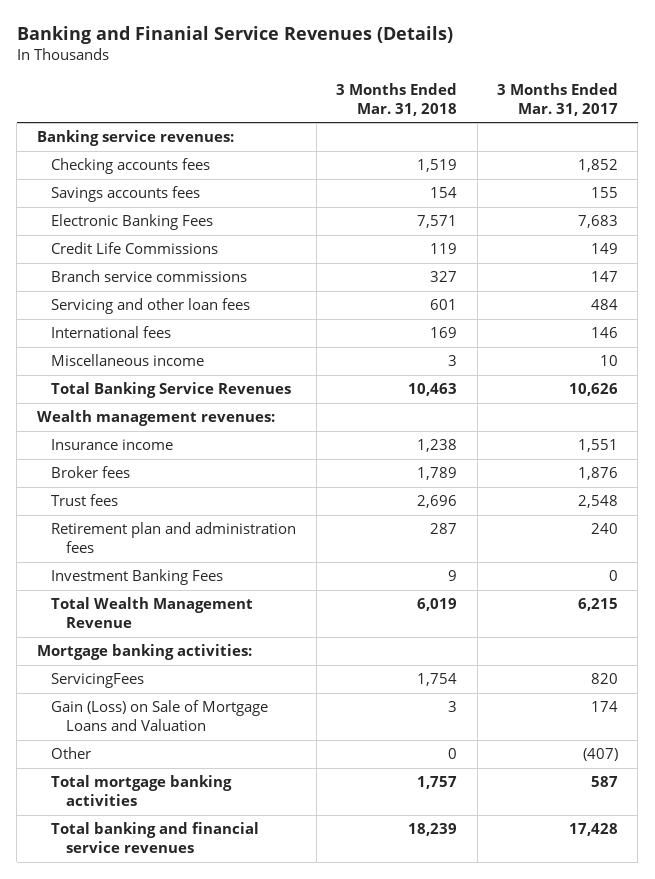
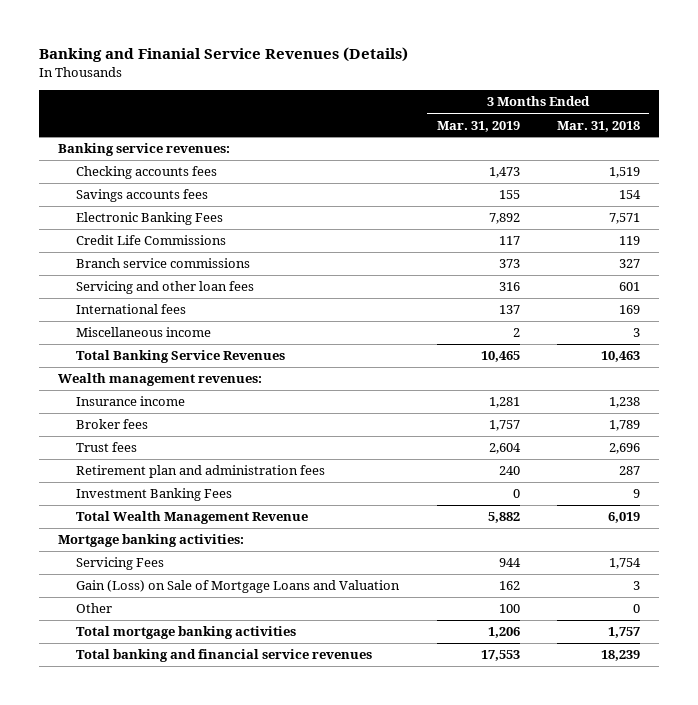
- | 3 Months Ended Mar. 31, 2018 | 3 Months Ended Mar. 31, 2017
+ | 3 Months Ended Mar. 31, 2019 | 3 Months Ended Mar. 31, 2018
- ServicingFees | 1,754 | 820
+ Servicing Fees | 944 | 1,754

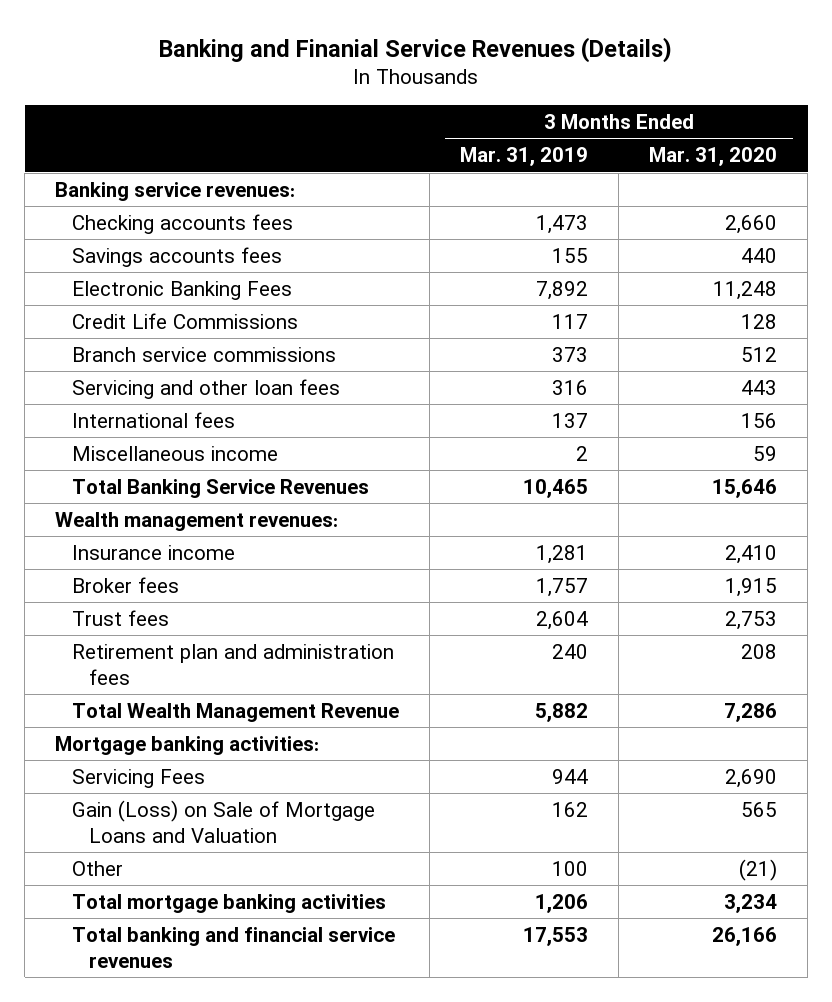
- | 3 Months Ended Mar. 31, 2019 | 3 Months Ended Mar. 31, 2018
+ | 3 Months Ended Mar. 31, 2019 | 3 Months Ended Mar. 31, 2020
- Investment Banking Fees | 0 | 9

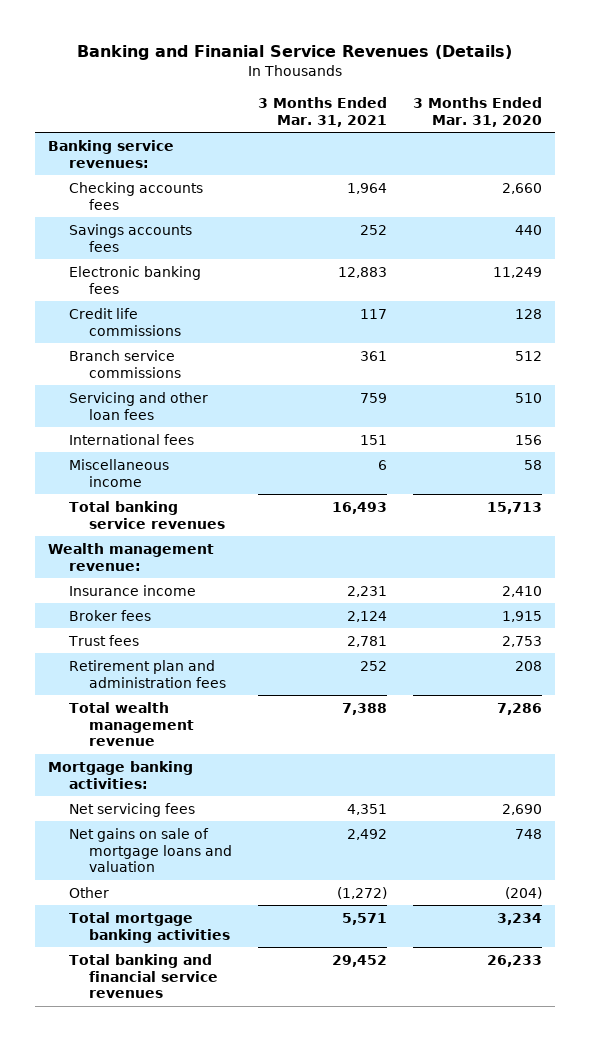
- | 3 Months Ended Mar. 31, 2019 | 3 Months Ended Mar. 31, 2020
+ | 3 Months Ended Mar. 31, 2021 | 3 Months Ended Mar. 31, 2020
- Electronic Banking Fees | 7,892 | 11,248
- Credit Life Commissions | 117 | 128
+ Electronic banking fees | 12,883 | 11,249
+ Credit life commissions | 117 | 128
- Servicing and other loan fees | 316 | 443
+ Servicing and other loan fees | 759 | 510
- Miscellaneous income | 2 | 59
- Total Banking Service Revenues | 10,465 | 15,646
- Wealth management revenues:
+ Miscellaneous income | 6 | 58
+ Total banking service revenues | 16,493 | 15,713
+ Wealth management revenue:
- Total Wealth Management Revenue | 5,882 | 7,286
+ Total wealth management revenue | 7,388 | 7,286
- Servicing Fees | 944 | 2,690
- Gain (Loss) on Sale of Mortgage Loans and Valuation | 162 | 565
- Other | 100 | (21)
+ Net servicing fees | 4,351 | 2,690
+ Net gains on sale of mortgage loans and valuation | 2,492 | 748
+ Other | (1,272) | (204)
- Total banking and financial service revenues | 17,553 | 26,166
+ Total banking and financial service revenues | 29,452 | 26,233

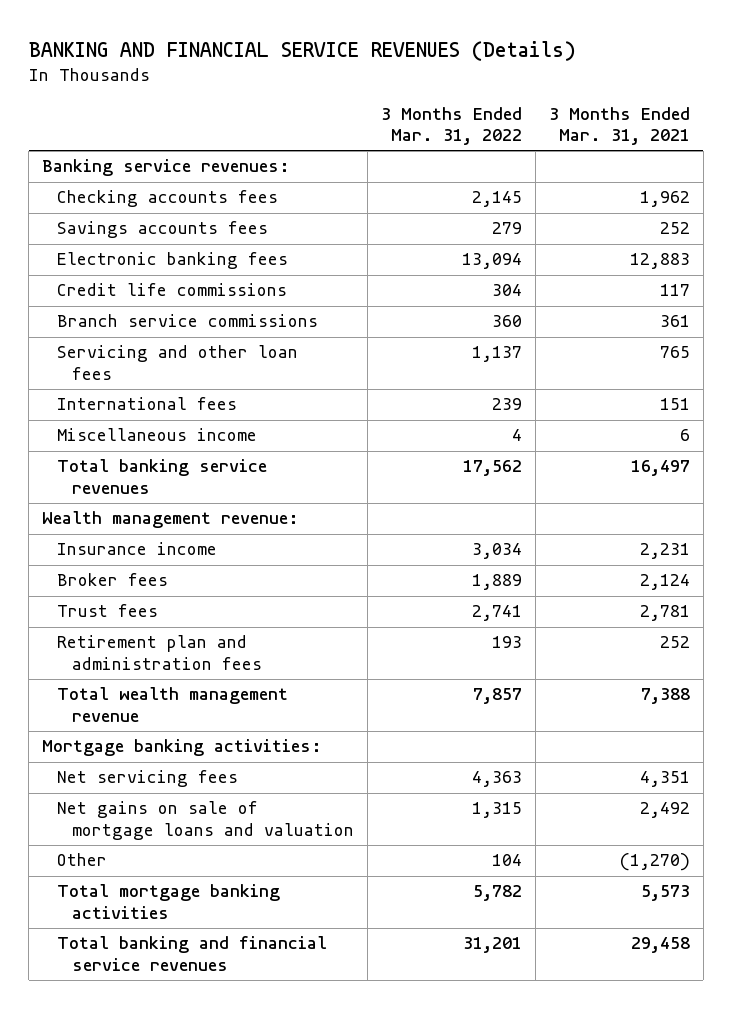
- Banking and Finanial Service Revenues (Details)
+ BANKING AND FINANCIAL SERVICE REVENUES (Details)
- | 3 Months Ended Mar. 31, 2021 | 3 Months Ended Mar. 31, 2020
+ | 3 Months Ended Mar. 31, 2022 | 3 Months Ended Mar. 31, 2021
- Checking accounts fees | 1,964 | 2,660
+ Checking accounts fees | 2,145 | 1,962
- Servicing and other loan fees | 759 | 510
+ Servicing and other loan fees | 1,137 | 765
- Total banking service revenues | 16,493 | 15,713
+ Total banking service revenues | 17,562 | 16,497
- Other | (1,272) | (204)
- Total mortgage banking activities | 5,571 | 3,234
- Total banking and financial service revenues | 29,452 | 26,233
+ Other | 104 | (1,270)
+ Total mortgage banking activities | 5,782 | 5,573
+ Total banking and financial service revenues | 31,201 | 29,458

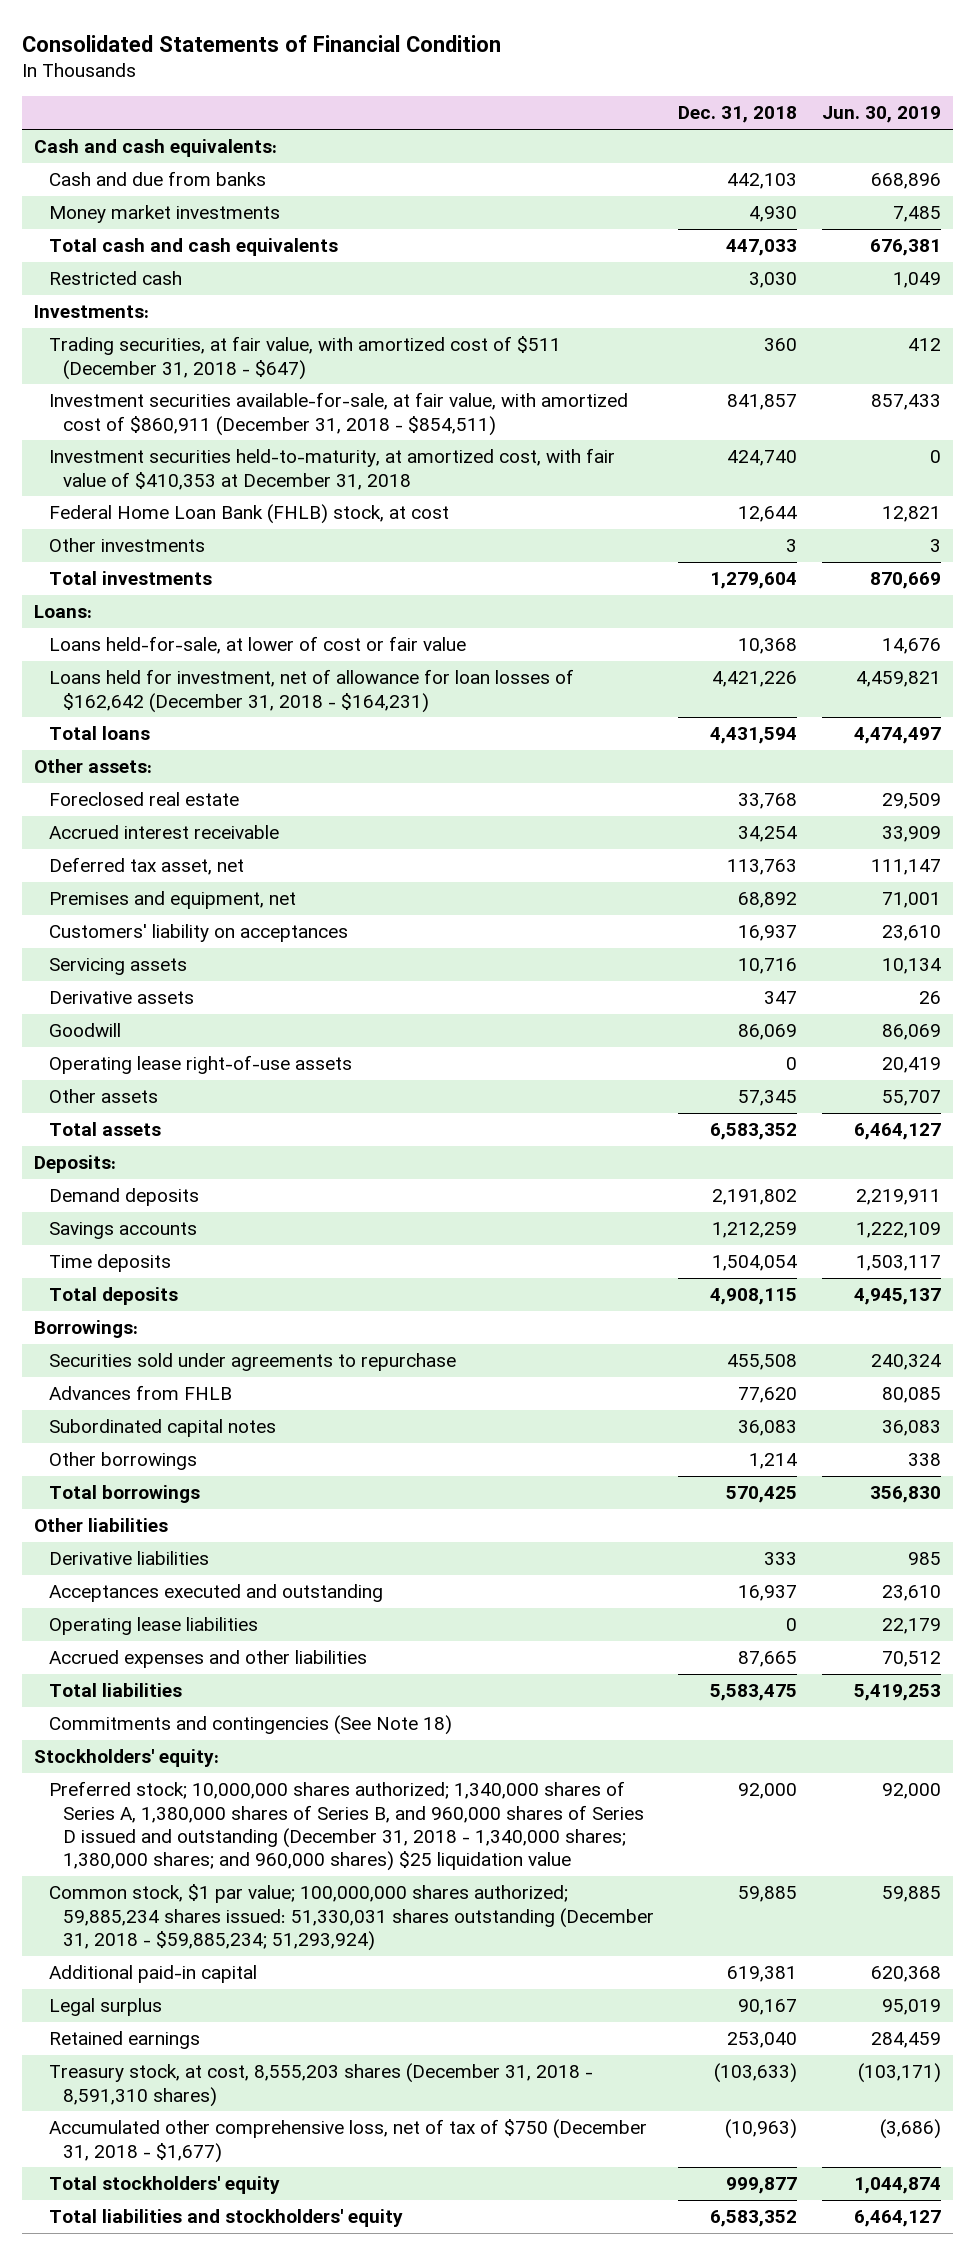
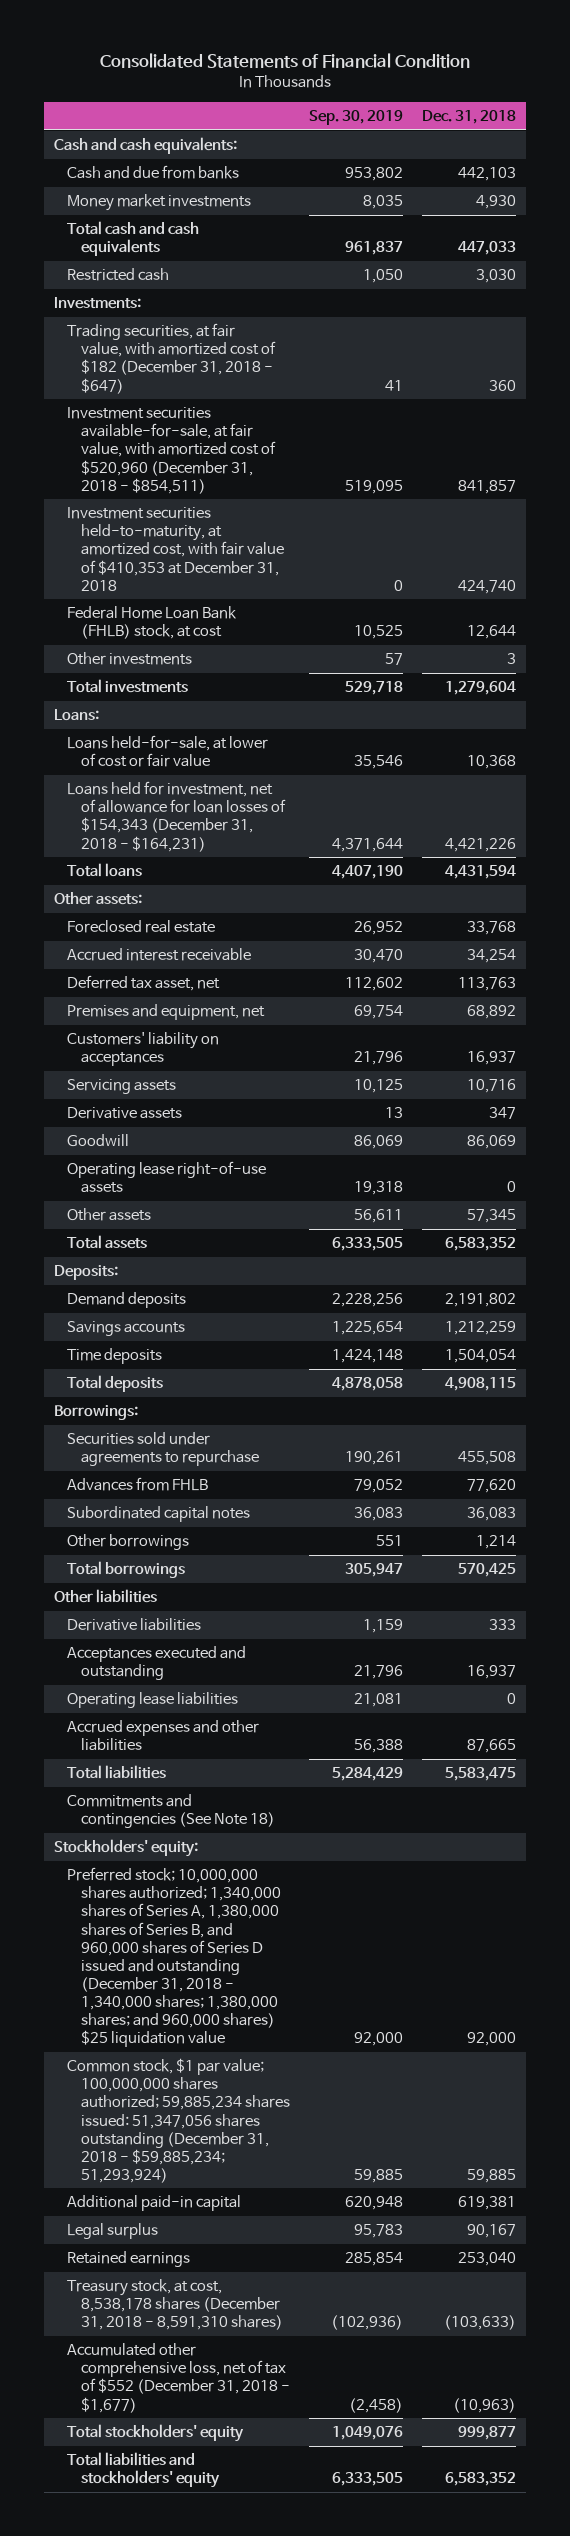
- | Dec. 31, 2018 | Jun. 30, 2019
+ | Sep. 30, 2019 | Dec. 31, 2018
- Trading securities, at fair value, with amortized cost of $511 (December 31, 2018 - $647) | 360 | 412
- Investment securities available-for-sale, at fair value, with amortized cost of $860,911 (December 31, 2018 - $854,511) | 841,857 | 857,433
+ Trading securities, at fair value, with amortized cost of $182 (December 31, 2018 - $647) | 41 | 360
+ Investment securities available-for-sale, at fair value, with amortized cost of $520,960 (December 31, 2018 - $854,511) | 519,095 | 841,857
- Loans held for investment, net of allowance for loan losses of $162,642 (December 31, 2018 - $164,231) | 4,421,226 | 4,459,821
+ Loans held for investment, net of allowance for loan losses of $154,343 (December 31, 2018 - $164,231) | 4,371,644 | 4,421,226
- Common stock, $1 par value; 100,000,000 shares authorized; 59,885,234 shares issued: 51,330,031 shares outstanding (December 31, 2018 - $59,885,234; 51,293,924) | 59,885 | 59,885
+ Common stock, $1 par value; 100,000,000 shares authorized; 59,885,234 shares issued: 51,347,056 shares outstanding (December 31, 2018 - $59,885,234; 51,293,924) | 59,885 | 59,885
- Treasury stock, at cost, 8,555,203 shares (December 31, 2018 - 8,591,310 shares) | (103,633) | (103,171)
- Accumulated other comprehensive loss, net of tax of $750 (December 31, 2018 - $1,677) | (10,963) | (3,686)
+ Treasury stock, at cost, 8,538,178 shares (December 31, 2018 - 8,591,310 shares) | (102,936) | (103,633)
+ Accumulated other comprehensive loss, net of tax of $552 (December 31, 2018 - $1,677) | (2,458) | (10,963)

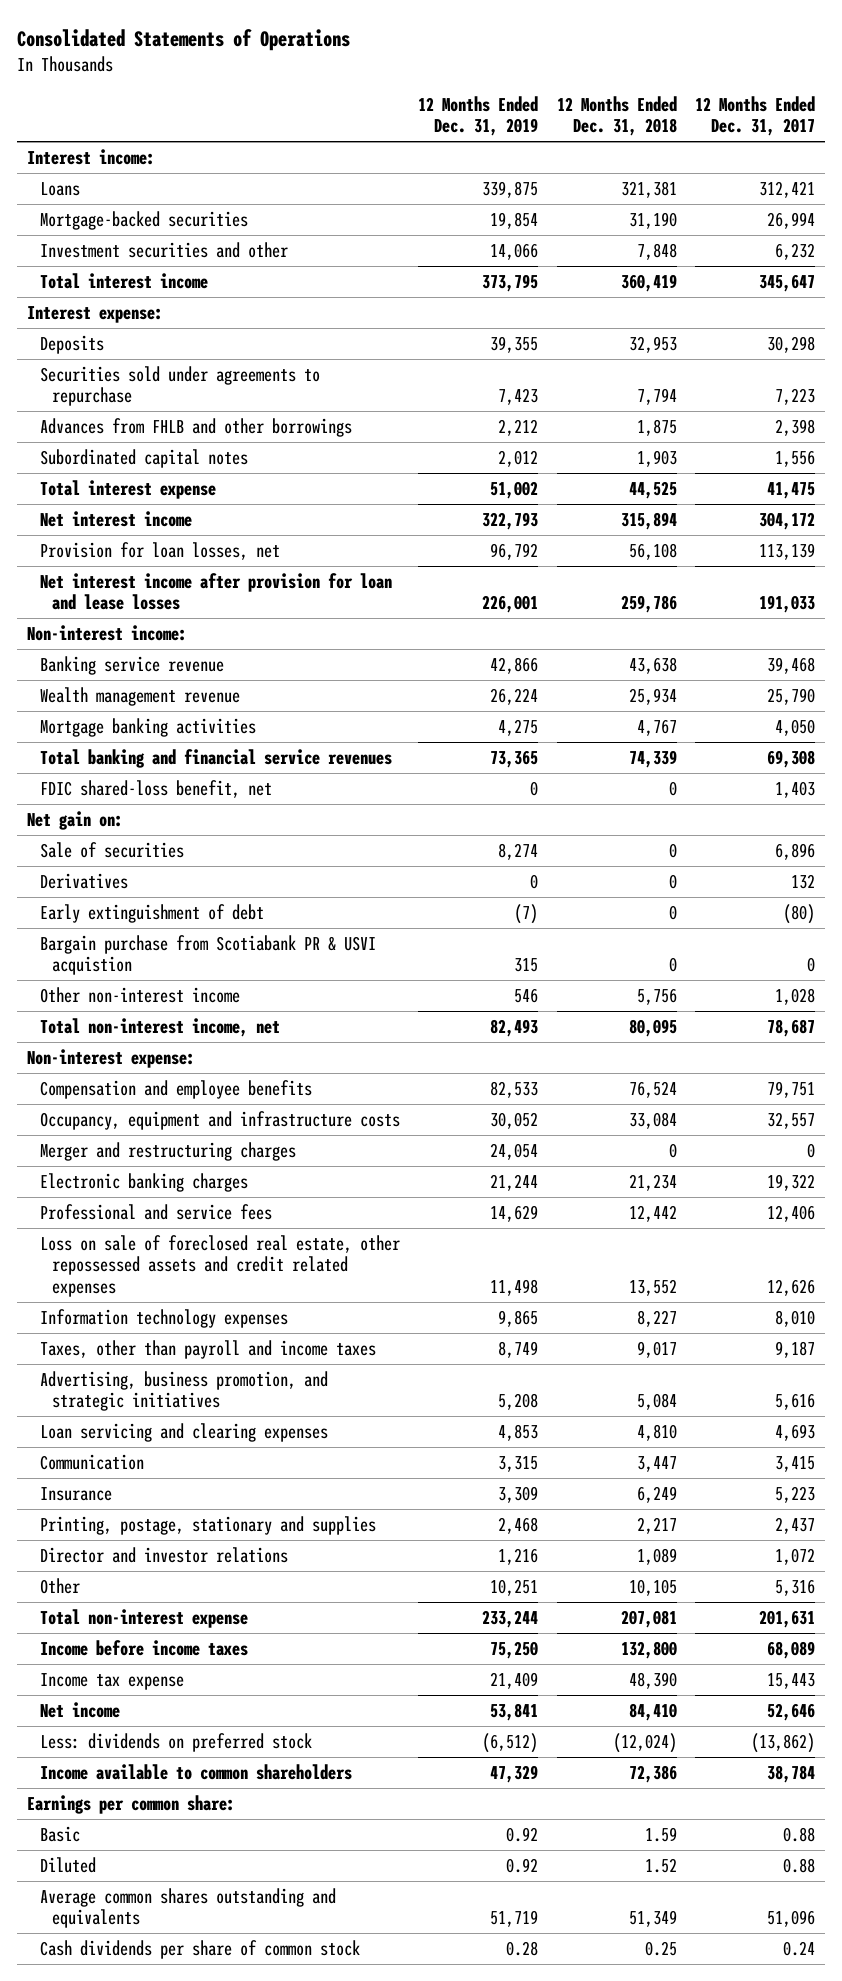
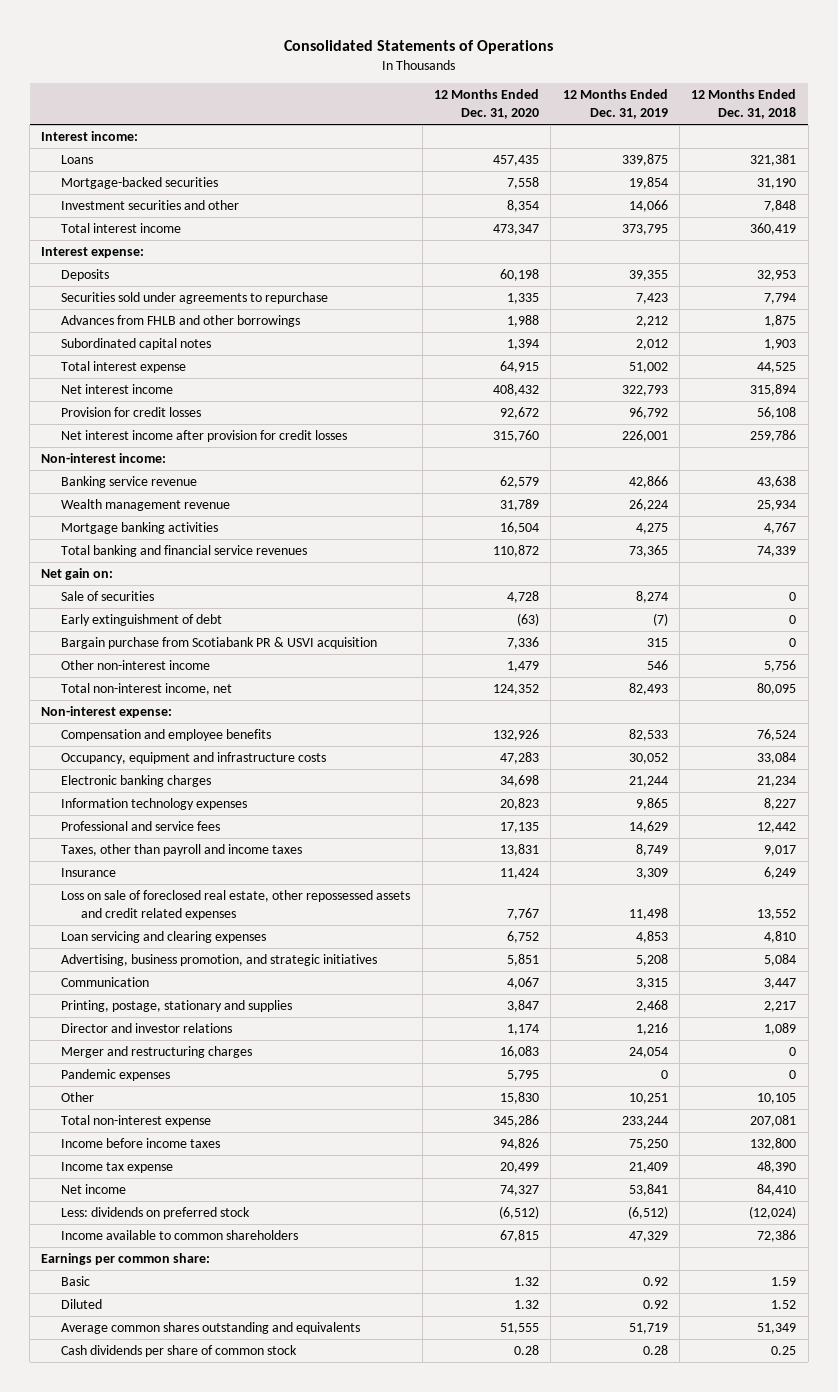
- | 12 Months Ended Dec. 31, 2019 | 12 Months Ended Dec. 31, 2018 | 12 Months Ended Dec. 31, 2017
+ | 12 Months Ended Dec. 31, 2020 | 12 Months Ended Dec. 31, 2019 | 12 Months Ended Dec. 31, 2018
- Provision for loan losses, net | 96,792 | 56,108 | 113,139
- Net interest income after provision for loan and lease losses | 226,001 | 259,786 | 191,033
+ Provision for credit losses | 92,672 | 96,792 | 56,108
+ Net interest income after provision for credit losses | 315,760 | 226,001 | 259,786
- FDIC shared-loss benefit, net | 0 | 0 | 1,403
- Derivatives | 0 | 0 | 132
- Bargain purchase from Scotiabank PR & USVI acquistion | 315 | 0 | 0
+ Bargain purchase from Scotiabank PR & USVI acquisition | 7,336 | 315 | 0
moved down: Professional and service fees | 17,135 | 14,629 | 12,442
moved up: Insurance | 11,424 | 3,309 | 6,249
moved down: Loss on sale of foreclosed real estate, other repossessed assets and credit related expenses | 7,767 | 11,498 | 13,552
moved down: Advertising, business promotion, and strategic initiatives | 5,851 | 5,208 | 5,084
moved down: Merger and restructuring charges | 16,083 | 24,054 | 0
+ Pandemic expenses | 5,795 | 0 | 0

